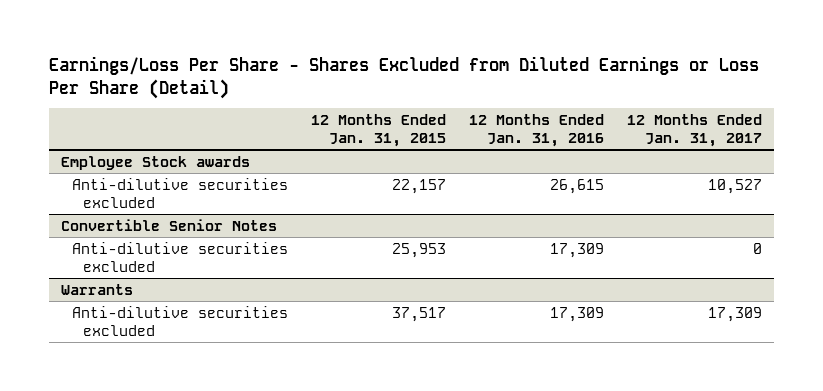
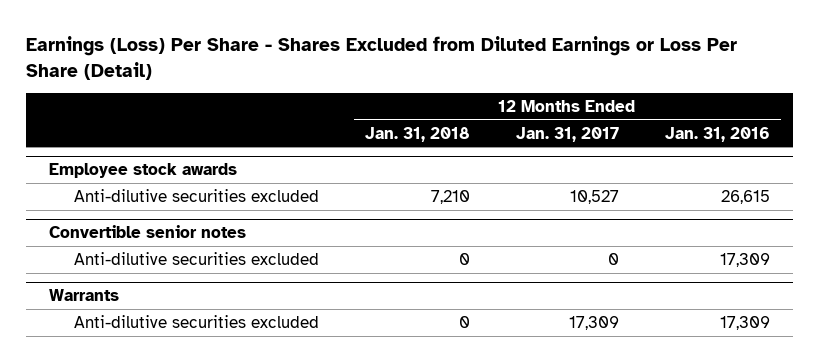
- Earnings/Loss Per Share - Shares Excluded from Diluted Earnings or Loss Per Share (Detail)
+ Earnings (Loss) Per Share - Shares Excluded from Diluted Earnings or Loss Per Share (Detail)
- | 12 Months Ended Jan. 31, 2015 | 12 Months Ended Jan. 31, 2016 | 12 Months Ended Jan. 31, 2017
+ | 12 Months Ended Jan. 31, 2018 | 12 Months Ended Jan. 31, 2017 | 12 Months Ended Jan. 31, 2016
- Employee Stock awards
+ Employee stock awards
- Convertible Senior Notes
+ Convertible senior notes

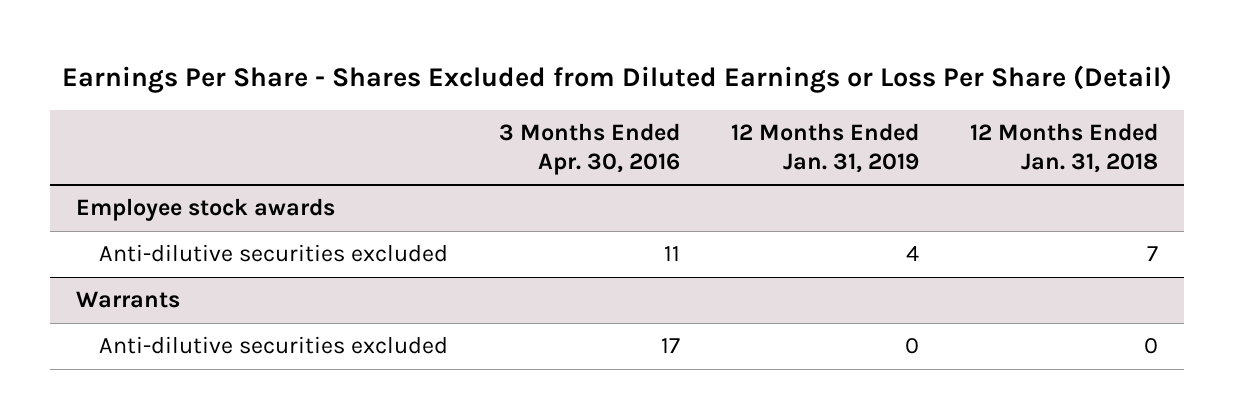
- Earnings (Loss) Per Share - Shares Excluded from Diluted Earnings or Loss Per Share (Detail)
+ Earnings Per Share - Shares Excluded from Diluted Earnings or Loss Per Share (Detail)
- | 12 Months Ended Jan. 31, 2018 | 12 Months Ended Jan. 31, 2017 | 12 Months Ended Jan. 31, 2016
+ | 3 Months Ended Apr. 30, 2016 | 12 Months Ended Jan. 31, 2019 | 12 Months Ended Jan. 31, 2018
@ Employee stock awards
- Anti-dilutive securities excluded | 7,210 | 10,527 | 26,615
- Convertible senior notes
- Anti-dilutive securities excluded | 0 | 0 | 17,309
@ Employee stock awards
+ Anti-dilutive securities excluded | 11 | 4 | 7

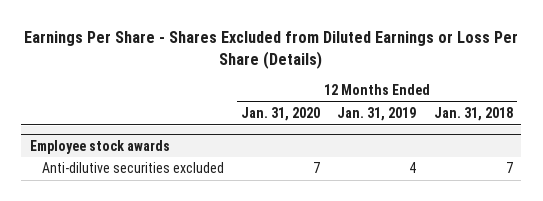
- Earnings Per Share - Shares Excluded from Diluted Earnings or Loss Per Share (Detail)
+ Earnings Per Share - Shares Excluded from Diluted Earnings or Loss Per Share (Details)
- | 3 Months Ended Apr. 30, 2016 | 12 Months Ended Jan. 31, 2019 | 12 Months Ended Jan. 31, 2018
+ | 12 Months Ended Jan. 31, 2020 | 12 Months Ended Jan. 31, 2019 | 12 Months Ended Jan. 31, 2018
- Warrants
- Anti-dilutive securities excluded | 17 | 0 | 0

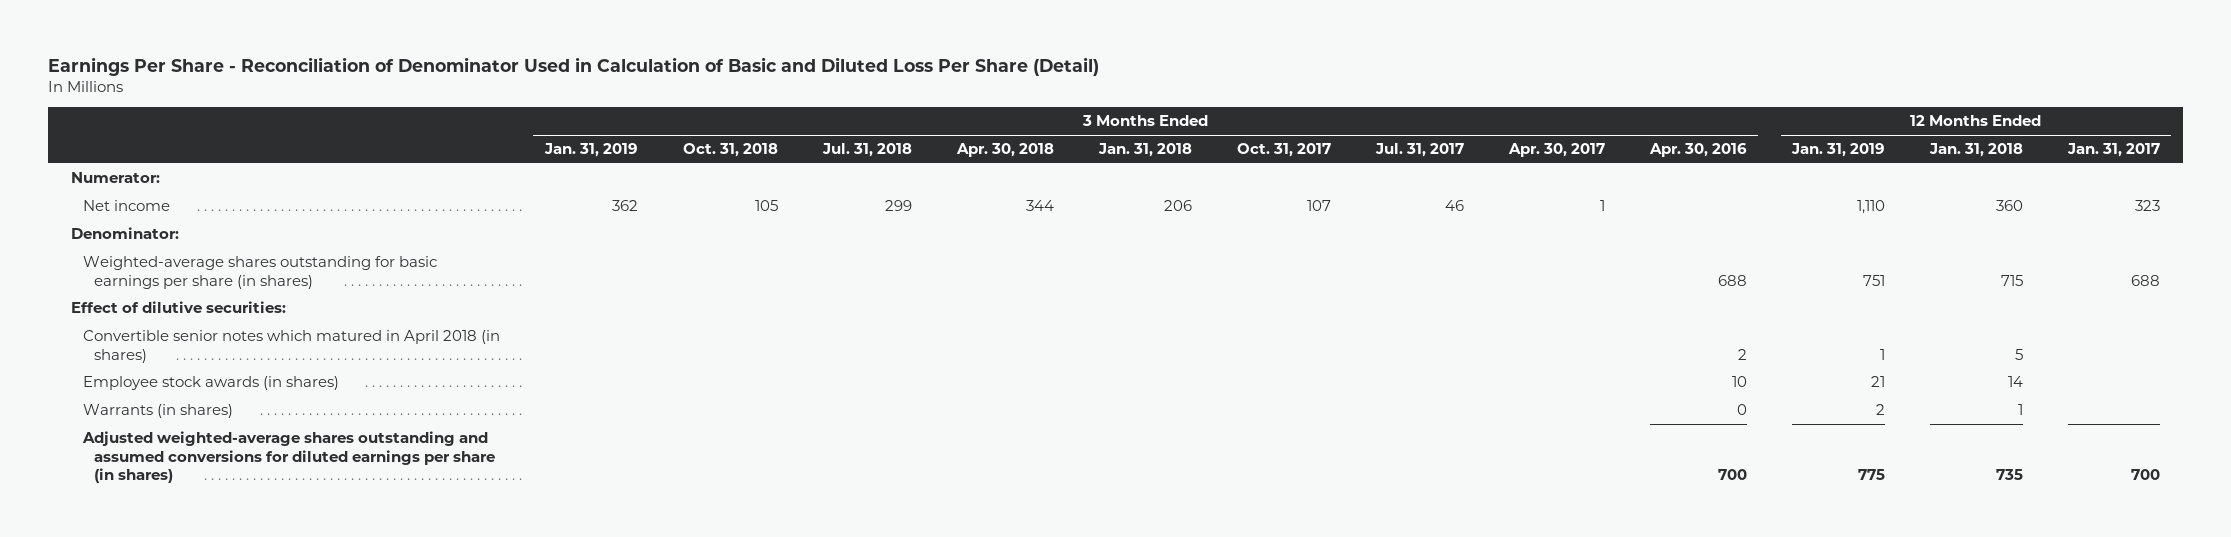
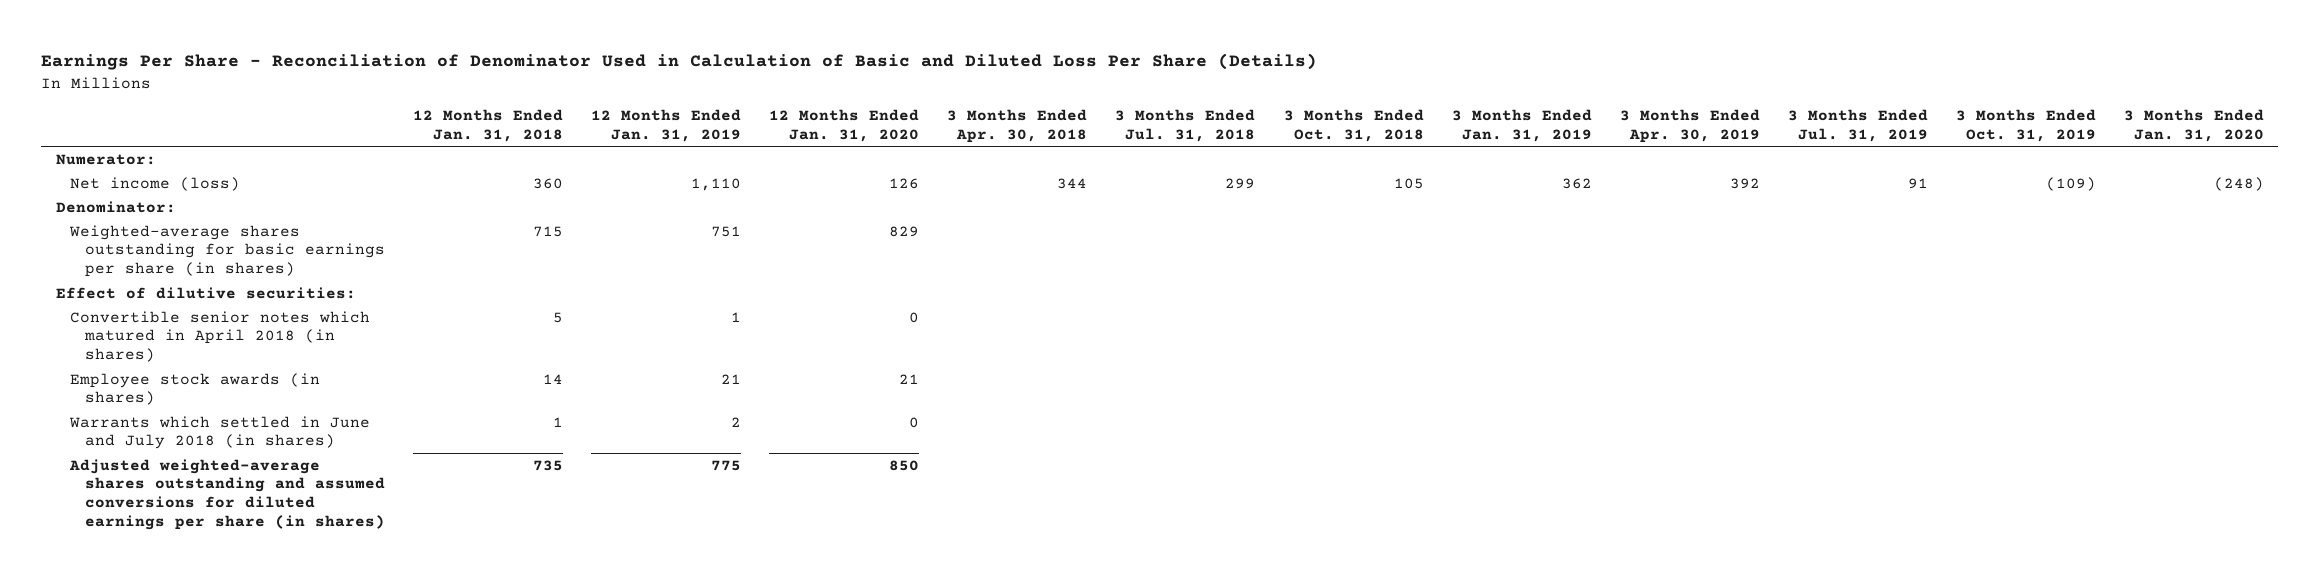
- Earnings Per Share - Reconciliation of Denominator Used in Calculation of Basic and Diluted Loss Per Share (Detail)
+ Earnings Per Share - Reconciliation of Denominator Used in Calculation of Basic and Diluted Loss Per Share (Details)
- | 3 Months Ended Jan. 31, 2019 | 3 Months Ended Oct. 31, 2018 | 3 Months Ended Jul. 31, 2018 | 3 Months Ended Apr. 30, 2018 | 3 Months Ended Jan. 31, 2018 | 3 Months Ended Oct. 31, 2017 | 3 Months Ended Jul. 31, 2017 | 3 Months Ended Apr. 30, 2017 | 3 Months Ended Apr. 30, 2016 | 12 Months Ended Jan. 31, 2019 | 12 Months Ended Jan. 31, 2018 | 12 Months Ended Jan. 31, 2017
+ | 12 Months Ended Jan. 31, 2018 | 12 Months Ended Jan. 31, 2019 | 12 Months Ended Jan. 31, 2020 | 3 Months Ended Apr. 30, 2018 | 3 Months Ended Jul. 31, 2018 | 3 Months Ended Oct. 31, 2018 | 3 Months Ended Jan. 31, 2019 | 3 Months Ended Apr. 30, 2019 | 3 Months Ended Jul. 31, 2019 | 3 Months Ended Oct. 31, 2019 | 3 Months Ended Jan. 31, 2020
- Net income | 362 | 105 | 299 | 344 | 206 | 107 | 46 | 1 | | 1,110 | 360 | 323
+ Net income (loss) | 360 | 1,110 | 126 | 344 | 299 | 105 | 362 | 392 | 91 | (109) | (248)
- Warrants (in shares) | | | | | | | | | 0 | 2 | 1 |
+ Warrants which settled in June and July 2018 (in shares) | 1 | 2 | 0 | | | | | | | |

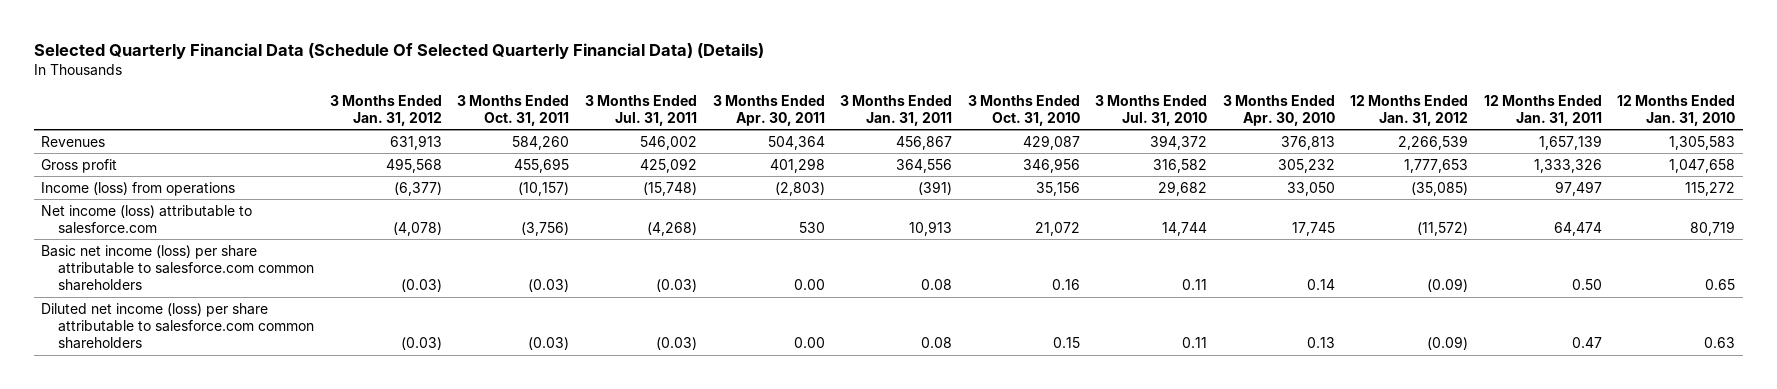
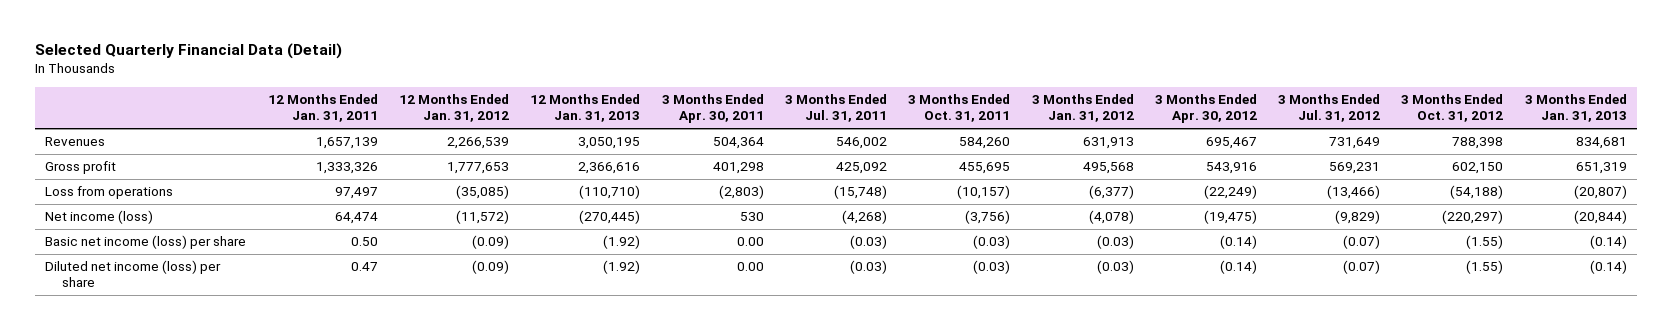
- Selected Quarterly Financial Data (Schedule Of Selected Quarterly Financial Data) (Details)
+ Selected Quarterly Financial Data (Detail)
- | 3 Months Ended Jan. 31, 2012 | 3 Months Ended Oct. 31, 2011 | 3 Months Ended Jul. 31, 2011 | 3 Months Ended Apr. 30, 2011 | 3 Months Ended Jan. 31, 2011 | 3 Months Ended Oct. 31, 2010 | 3 Months Ended Jul. 31, 2010 | 3 Months Ended Apr. 30, 2010 | 12 Months Ended Jan. 31, 2012 | 12 Months Ended Jan. 31, 2011 | 12 Months Ended Jan. 31, 2010
+ | 12 Months Ended Jan. 31, 2011 | 12 Months Ended Jan. 31, 2012 | 12 Months Ended Jan. 31, 2013 | 3 Months Ended Apr. 30, 2011 | 3 Months Ended Jul. 31, 2011 | 3 Months Ended Oct. 31, 2011 | 3 Months Ended Jan. 31, 2012 | 3 Months Ended Apr. 30, 2012 | 3 Months Ended Jul. 31, 2012 | 3 Months Ended Oct. 31, 2012 | 3 Months Ended Jan. 31, 2013
- Income (loss) from operations | (6,377) | (10,157) | (15,748) | (2,803) | (391) | 35,156 | 29,682 | 33,050 | (35,085) | 97,497 | 115,272
- Net income (loss) attributable to salesforce.com | (4,078) | (3,756) | (4,268) | 530 | 10,913 | 21,072 | 14,744 | 17,745 | (11,572) | 64,474 | 80,719
- Basic net income (loss) per share attributable to salesforce.com common shareholders | (0.03) | (0.03) | (0.03) | 0.00 | 0.08 | 0.16 | 0.11 | 0.14 | (0.09) | 0.50 | 0.65
- Diluted net income (loss) per share attributable to salesforce.com common shareholders | (0.03) | (0.03) | (0.03) | 0.00 | 0.08 | 0.15 | 0.11 | 0.13 | (0.09) | 0.47 | 0.63
+ Loss from operations | 97,497 | (35,085) | (110,710) | (2,803) | (15,748) | (10,157) | (6,377) | (22,249) | (13,466) | (54,188) | (20,807)
+ Net income (loss) | 64,474 | (11,572) | (270,445) | 530 | (4,268) | (3,756) | (4,078) | (19,475) | (9,829) | (220,297) | (20,844)
+ Basic net income (loss) per share | 0.50 | (0.09) | (1.92) | 0.00 | (0.03) | (0.03) | (0.03) | (0.14) | (0.07) | (1.55) | (0.14)
+ Diluted net income (loss) per share | 0.47 | (0.09) | (1.92) | 0.00 | (0.03) | (0.03) | (0.03) | (0.14) | (0.07) | (1.55) | (0.14)

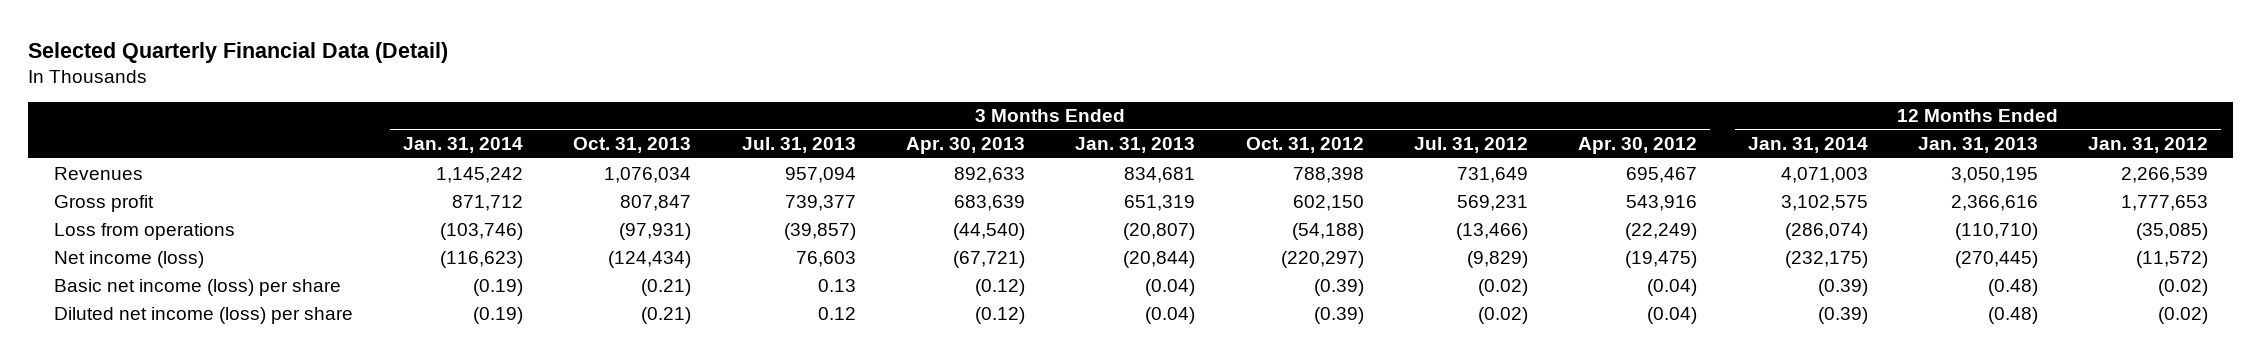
- | 12 Months Ended Jan. 31, 2011 | 12 Months Ended Jan. 31, 2012 | 12 Months Ended Jan. 31, 2013 | 3 Months Ended Apr. 30, 2011 | 3 Months Ended Jul. 31, 2011 | 3 Months Ended Oct. 31, 2011 | 3 Months Ended Jan. 31, 2012 | 3 Months Ended Apr. 30, 2012 | 3 Months Ended Jul. 31, 2012 | 3 Months Ended Oct. 31, 2012 | 3 Months Ended Jan. 31, 2013
+ | 3 Months Ended Jan. 31, 2014 | 3 Months Ended Oct. 31, 2013 | 3 Months Ended Jul. 31, 2013 | 3 Months Ended Apr. 30, 2013 | 3 Months Ended Jan. 31, 2013 | 3 Months Ended Oct. 31, 2012 | 3 Months Ended Jul. 31, 2012 | 3 Months Ended Apr. 30, 2012 | 12 Months Ended Jan. 31, 2014 | 12 Months Ended Jan. 31, 2013 | 12 Months Ended Jan. 31, 2012
- Basic net income (loss) per share | 0.50 | (0.09) | (1.92) | 0.00 | (0.03) | (0.03) | (0.03) | (0.14) | (0.07) | (1.55) | (0.14)
- Diluted net income (loss) per share | 0.47 | (0.09) | (1.92) | 0.00 | (0.03) | (0.03) | (0.03) | (0.14) | (0.07) | (1.55) | (0.14)
+ Basic net income (loss) per share | (0.19) | (0.21) | 0.13 | (0.12) | (0.04) | (0.39) | (0.02) | (0.04) | (0.39) | (0.48) | (0.02)
+ Diluted net income (loss) per share | (0.19) | (0.21) | 0.12 | (0.12) | (0.04) | (0.39) | (0.02) | (0.04) | (0.39) | (0.48) | (0.02)

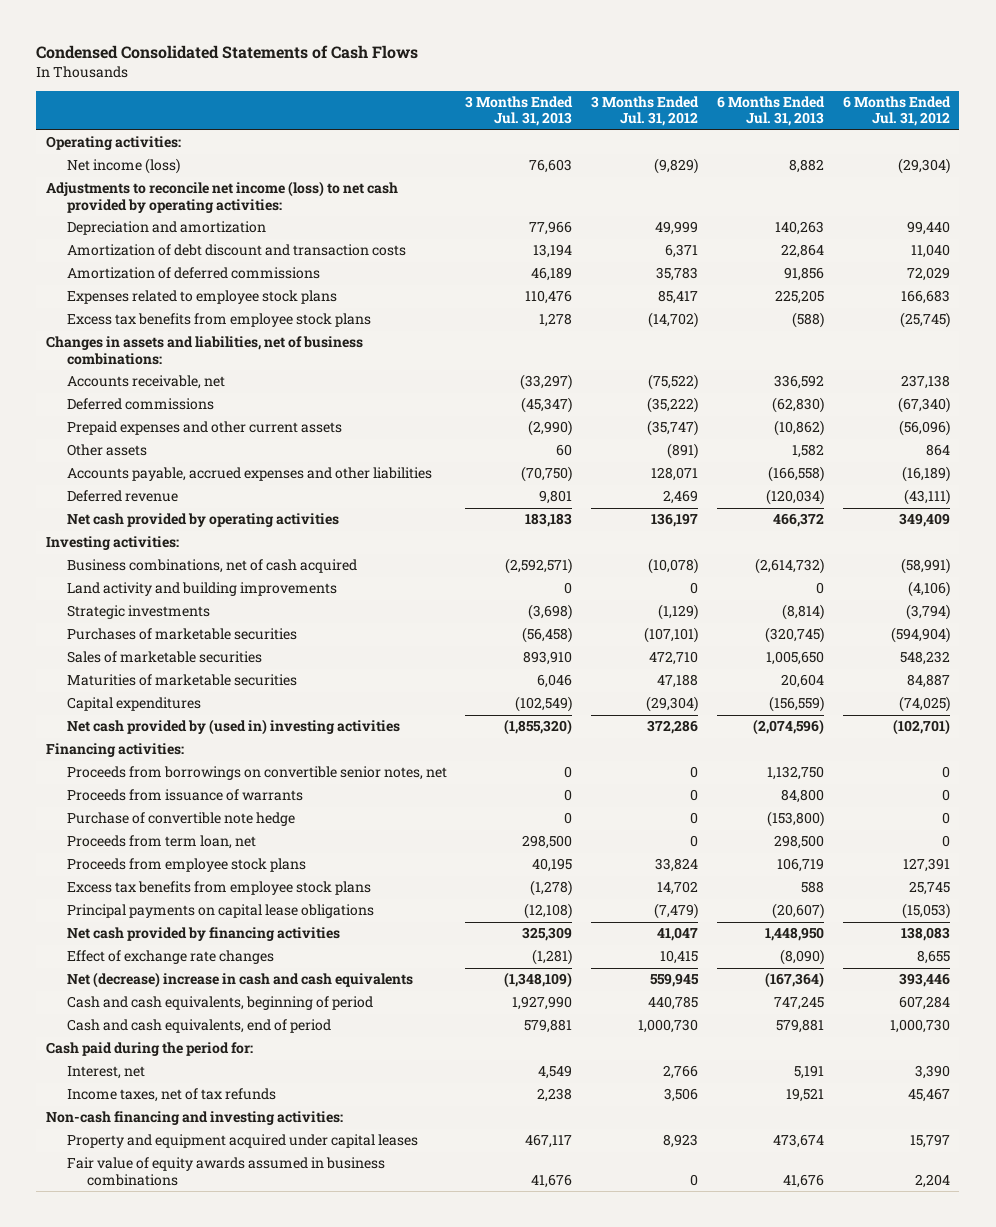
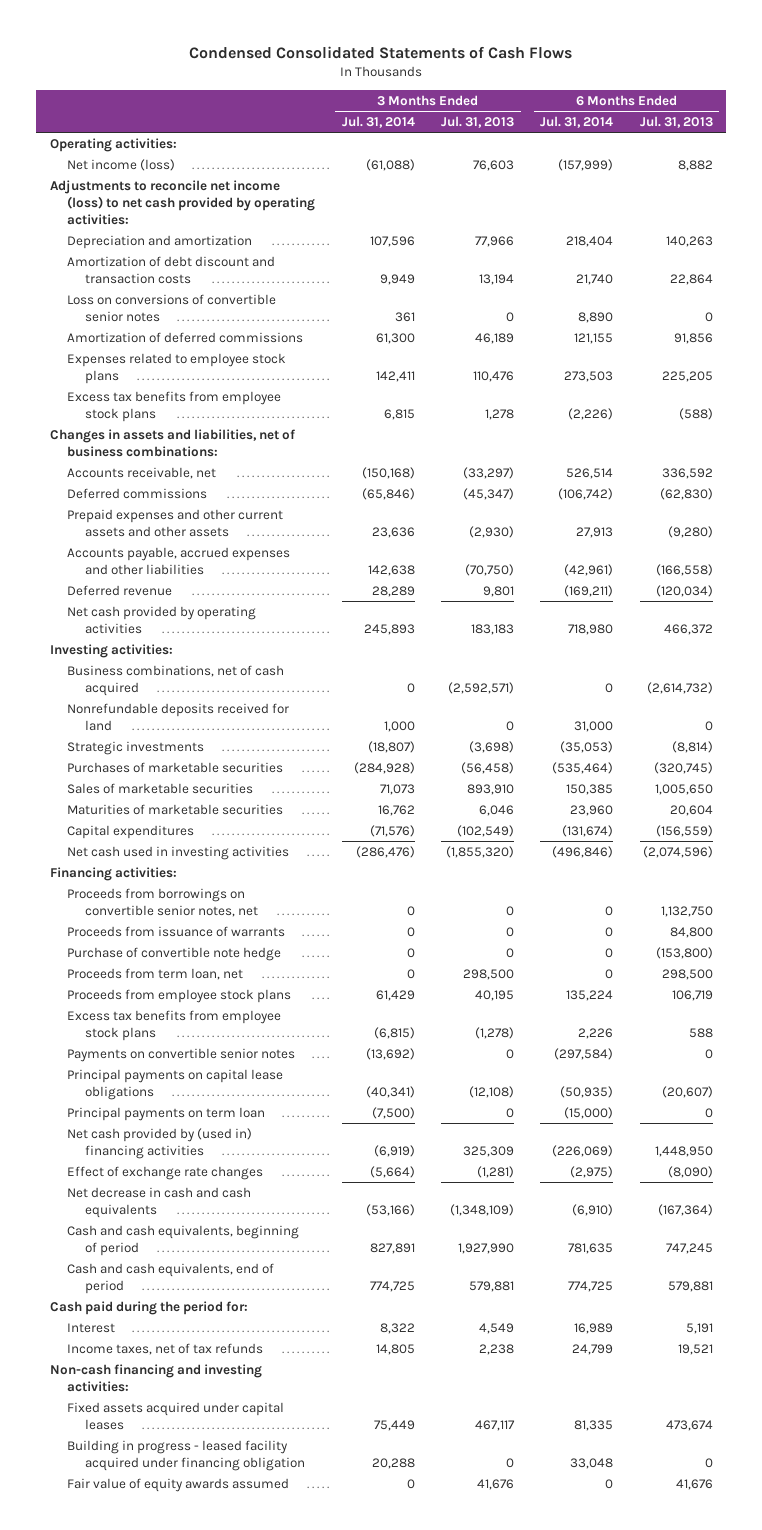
- | 3 Months Ended Jul. 31, 2013 | 3 Months Ended Jul. 31, 2012 | 6 Months Ended Jul. 31, 2013 | 6 Months Ended Jul. 31, 2012
+ | 3 Months Ended Jul. 31, 2014 | 3 Months Ended Jul. 31, 2013 | 6 Months Ended Jul. 31, 2014 | 6 Months Ended Jul. 31, 2013
+ Loss on conversions of convertible senior notes | 361 | 0 | 8,890 | 0
- Prepaid expenses and other current assets | (2,990) | (35,747) | (10,862) | (56,096)
- Other assets | 60 | (891) | 1,582 | 864
+ Prepaid expenses and other current assets and other assets | 23,636 | (2,930) | 27,913 | (9,280)
- Land activity and building improvements | 0 | 0 | 0 | (4,106)
+ Nonrefundable deposits received for land | 1,000 | 0 | 31,000 | 0
- Net cash provided by (used in) investing activities | (1,855,320) | 372,286 | (2,074,596) | (102,701)
+ Net cash used in investing activities | (286,476) | (1,855,320) | (496,846) | (2,074,596)
+ Payments on convertible senior notes | (13,692) | 0 | (297,584) | 0
- Net cash provided by financing activities | 325,309 | 41,047 | 1,448,950 | 138,083
+ Principal payments on term loan | (7,500) | 0 | (15,000) | 0
+ Net cash provided by (used in) financing activities | (6,919) | 325,309 | (226,069) | 1,448,950
- Net (decrease) increase in cash and cash equivalents | (1,348,109) | 559,945 | (167,364) | 393,446
+ Net decrease in cash and cash equivalents | (53,166) | (1,348,109) | (6,910) | (167,364)
- Interest, net | 4,549 | 2,766 | 5,191 | 3,390
+ Interest | 8,322 | 4,549 | 16,989 | 5,191
- Property and equipment acquired under capital leases | 467,117 | 8,923 | 473,674 | 15,797
- Fair value of equity awards assumed in business combinations | 41,676 | 0 | 41,676 | 2,204
+ Fixed assets acquired under capital leases | 75,449 | 467,117 | 81,335 | 473,674
+ Building in progress - leased facility acquired under financing obligation | 20,288 | 0 | 33,048 | 0
+ Fair value of equity awards assumed | 0 | 41,676 | 0 | 41,676

